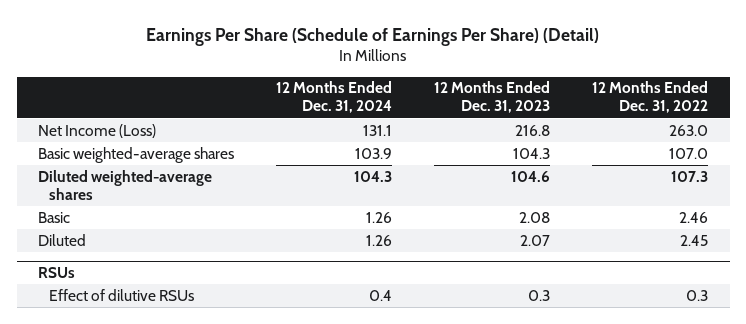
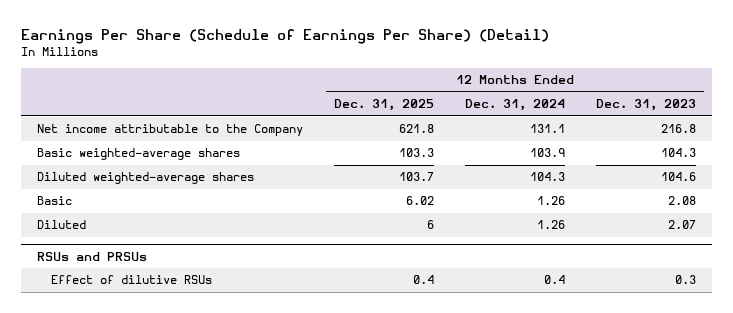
- | 12 Months Ended Dec. 31, 2024 | 12 Months Ended Dec. 31, 2023 | 12 Months Ended Dec. 31, 2022
+ | 12 Months Ended Dec. 31, 2025 | 12 Months Ended Dec. 31, 2024 | 12 Months Ended Dec. 31, 2023
- Net Income (Loss) | 131.1 | 216.8 | 263.0
+ Net income attributable to the Company | 621.8 | 131.1 | 216.8
- RSUs
+ RSUs and PRSUs

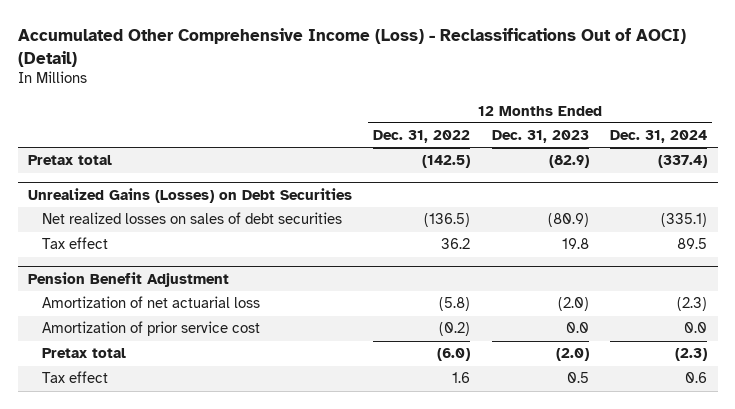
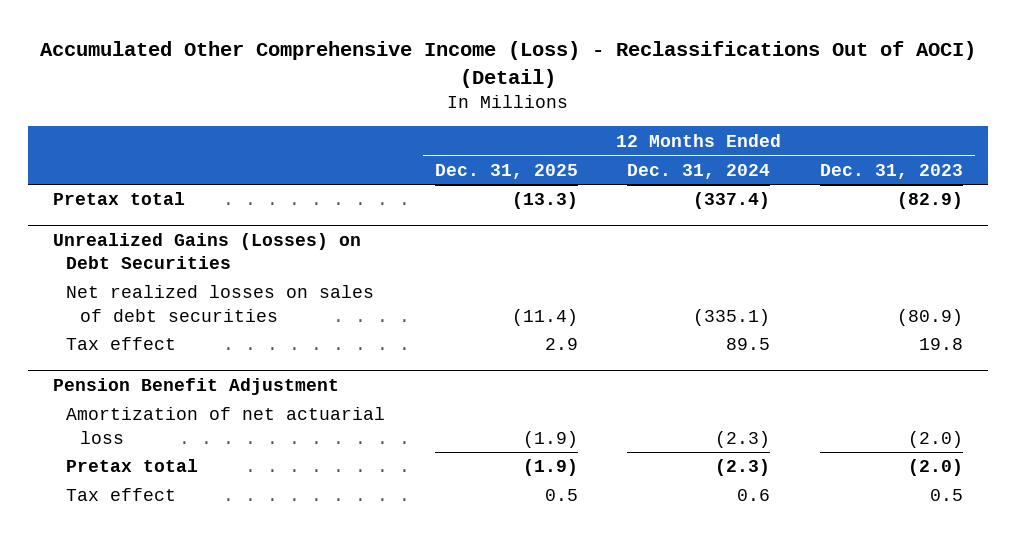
- | 12 Months Ended Dec. 31, 2022 | 12 Months Ended Dec. 31, 2023 | 12 Months Ended Dec. 31, 2024
+ | 12 Months Ended Dec. 31, 2025 | 12 Months Ended Dec. 31, 2024 | 12 Months Ended Dec. 31, 2023
@ Pension Benefit Adjustment
- Amortization of prior service cost | (0.2) | 0.0 | 0.0

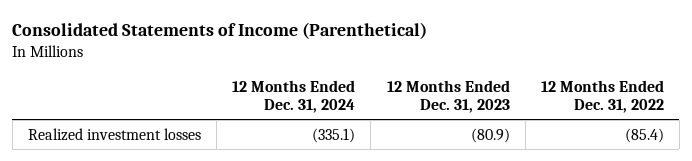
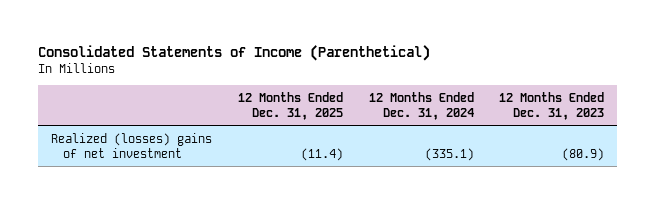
- | 12 Months Ended Dec. 31, 2024 | 12 Months Ended Dec. 31, 2023 | 12 Months Ended Dec. 31, 2022
+ | 12 Months Ended Dec. 31, 2025 | 12 Months Ended Dec. 31, 2024 | 12 Months Ended Dec. 31, 2023
- Realized investment losses | (335.1) | (80.9) | (85.4)
+ Realized (losses) gains of net investment | (11.4) | (335.1) | (80.9)

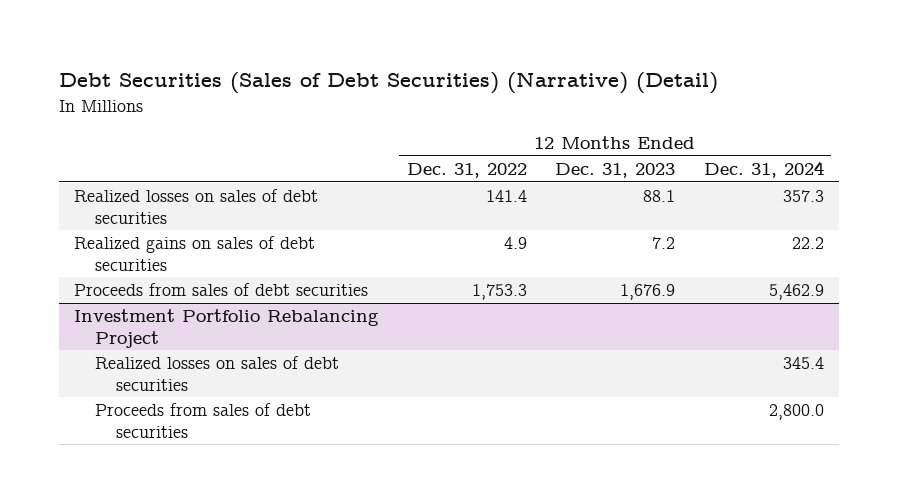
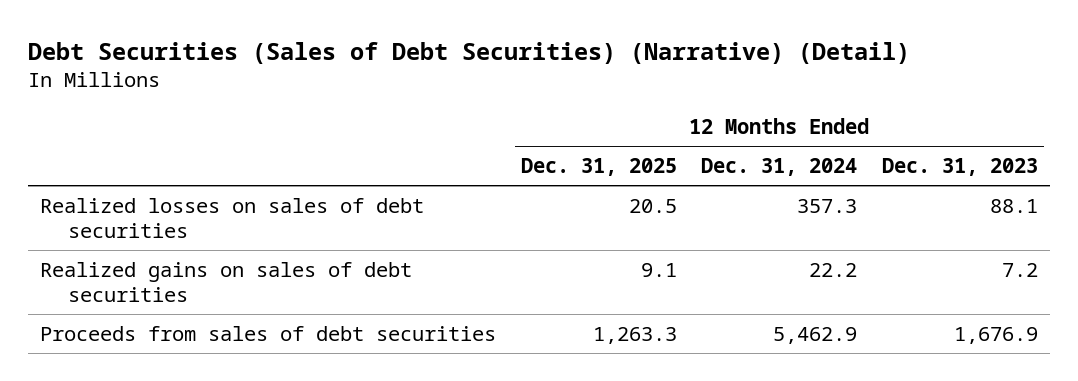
- | 12 Months Ended Dec. 31, 2022 | 12 Months Ended Dec. 31, 2023 | 12 Months Ended Dec. 31, 2024
+ | 12 Months Ended Dec. 31, 2025 | 12 Months Ended Dec. 31, 2024 | 12 Months Ended Dec. 31, 2023
- Investment Portfolio Rebalancing Project
- Realized losses on sales of debt securities | | | 345.4
- Proceeds from sales of debt securities | | | 2,800.0

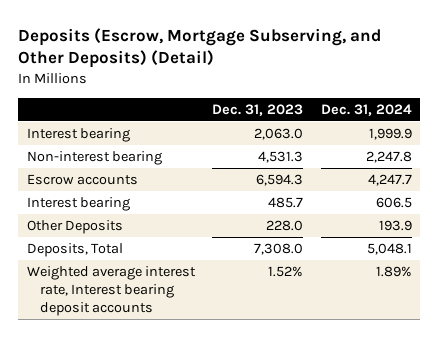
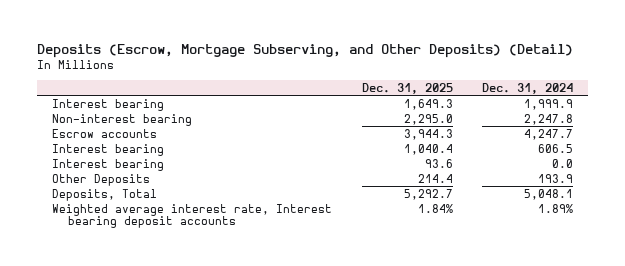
- | Dec. 31, 2023 | Dec. 31, 2024
+ | Dec. 31, 2025 | Dec. 31, 2024
+ Interest bearing | 93.6 | 0.0

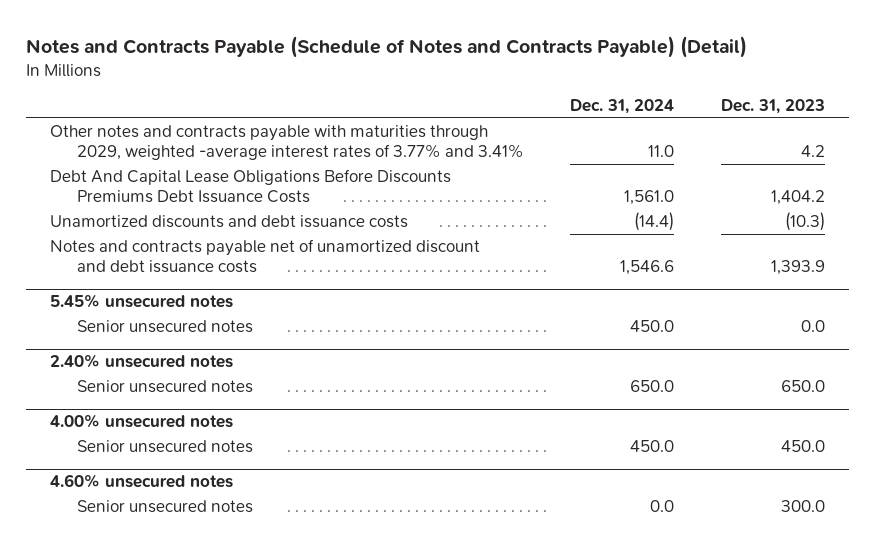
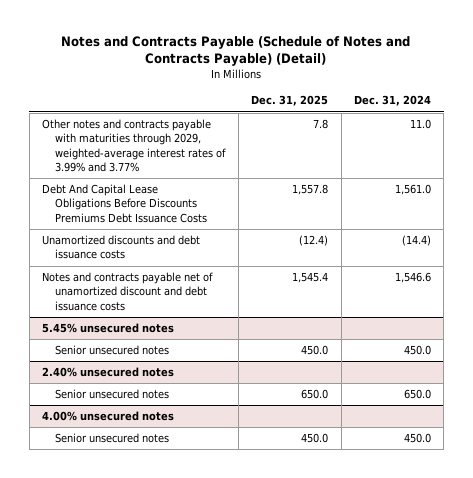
- | Dec. 31, 2024 | Dec. 31, 2023
+ | Dec. 31, 2025 | Dec. 31, 2024
- Other notes and contracts payable with maturities through 2029, weighted -average interest rates of 3.77% and 3.41% | 11.0 | 4.2
+ Other notes and contracts payable with maturities through 2029, weighted-average interest rates of 3.99% and 3.77% | 7.8 | 11.0
- 4.60% unsecured notes
- Senior unsecured notes | 0.0 | 300.0

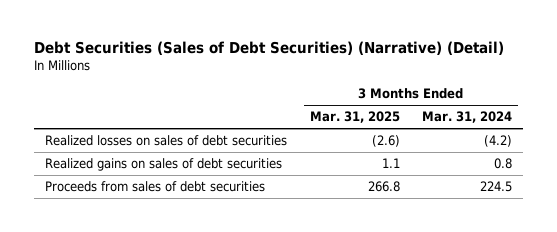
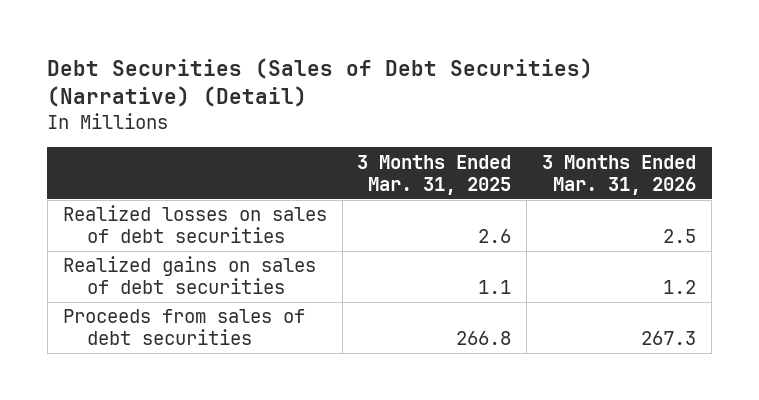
- | 3 Months Ended Mar. 31, 2025 | 3 Months Ended Mar. 31, 2024
+ | 3 Months Ended Mar. 31, 2025 | 3 Months Ended Mar. 31, 2026
- Realized losses on sales of debt securities | (2.6) | (4.2)
+ Realized losses on sales of debt securities | 2.6 | 2.5

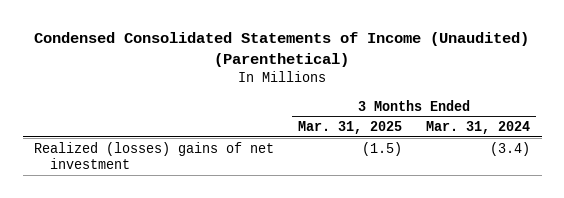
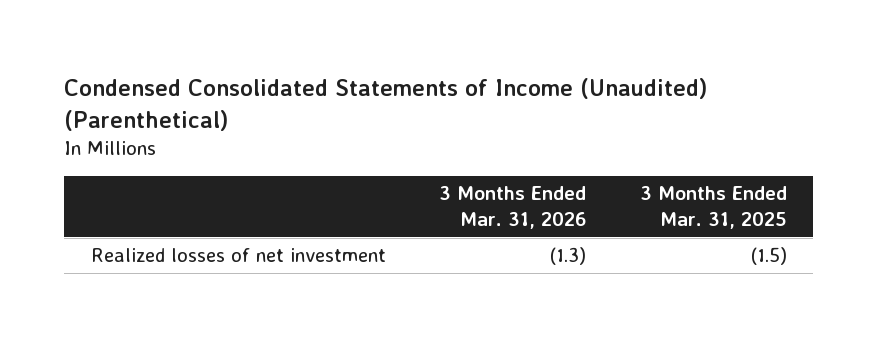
- | 3 Months Ended Mar. 31, 2025 | 3 Months Ended Mar. 31, 2024
+ | 3 Months Ended Mar. 31, 2026 | 3 Months Ended Mar. 31, 2025
- Realized (losses) gains of net investment | (1.5) | (3.4)
+ Realized losses of net investment | (1.3) | (1.5)

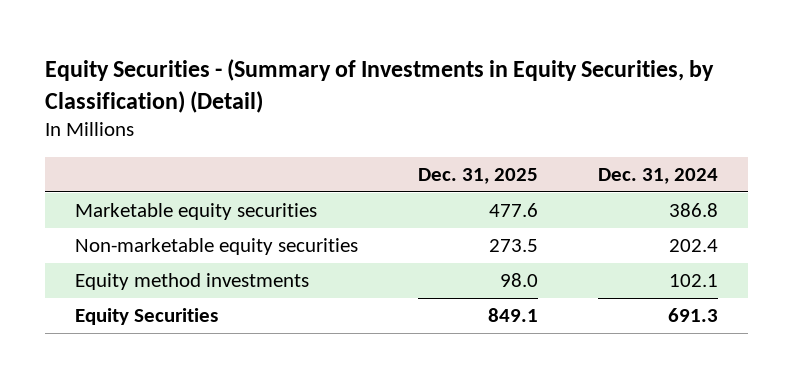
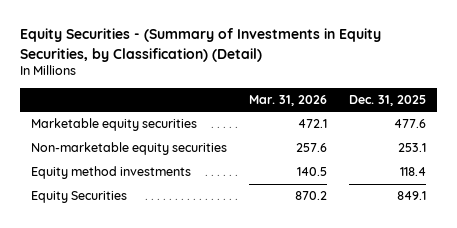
- | Dec. 31, 2025 | Dec. 31, 2024
+ | Mar. 31, 2026 | Dec. 31, 2025
- Non-marketable equity securities | 273.5 | 202.4
- Equity method investments | 98.0 | 102.1
+ Non-marketable equity securities | 257.6 | 253.1
+ Equity method investments | 140.5 | 118.4

